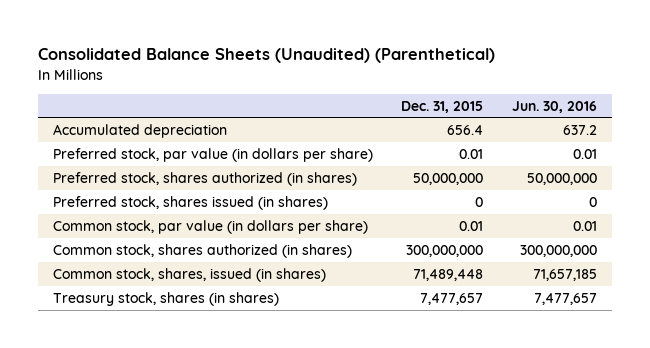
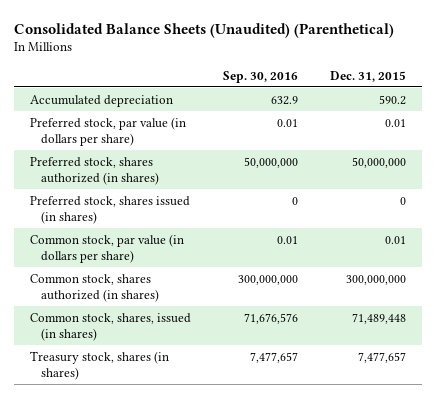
- | Dec. 31, 2015 | Jun. 30, 2016
+ | Sep. 30, 2016 | Dec. 31, 2015
- Accumulated depreciation | 656.4 | 637.2
+ Accumulated depreciation | 632.9 | 590.2

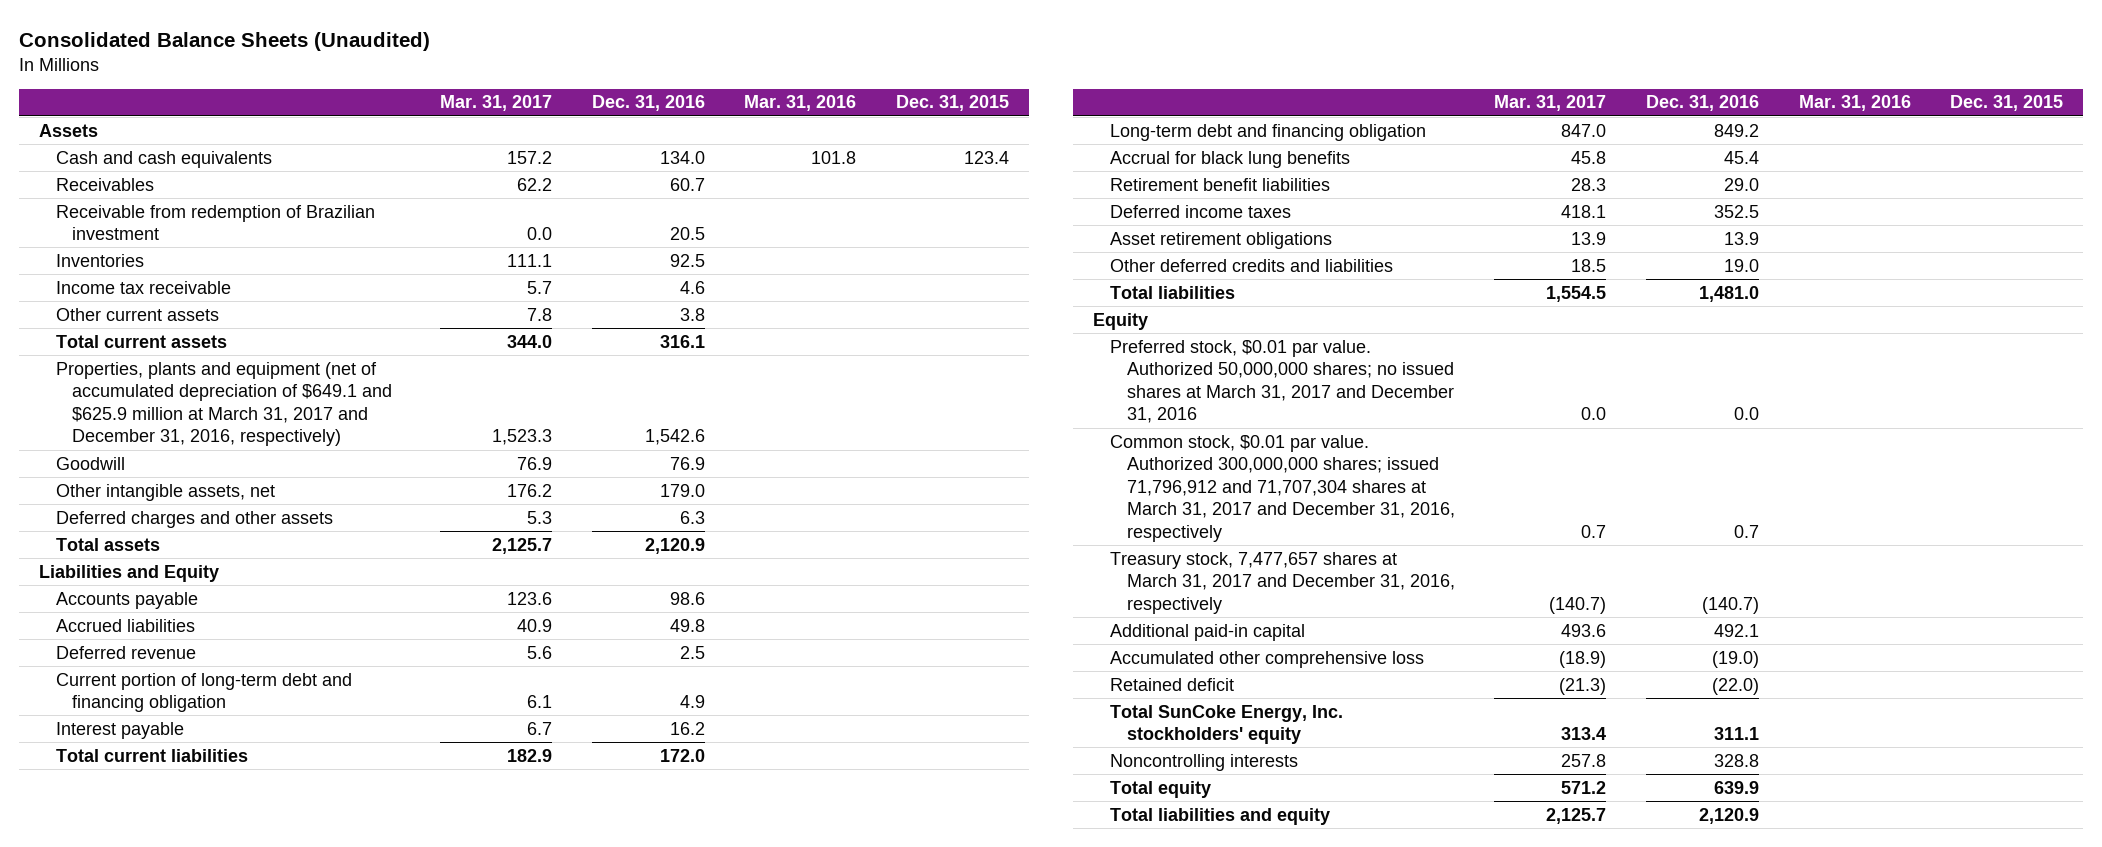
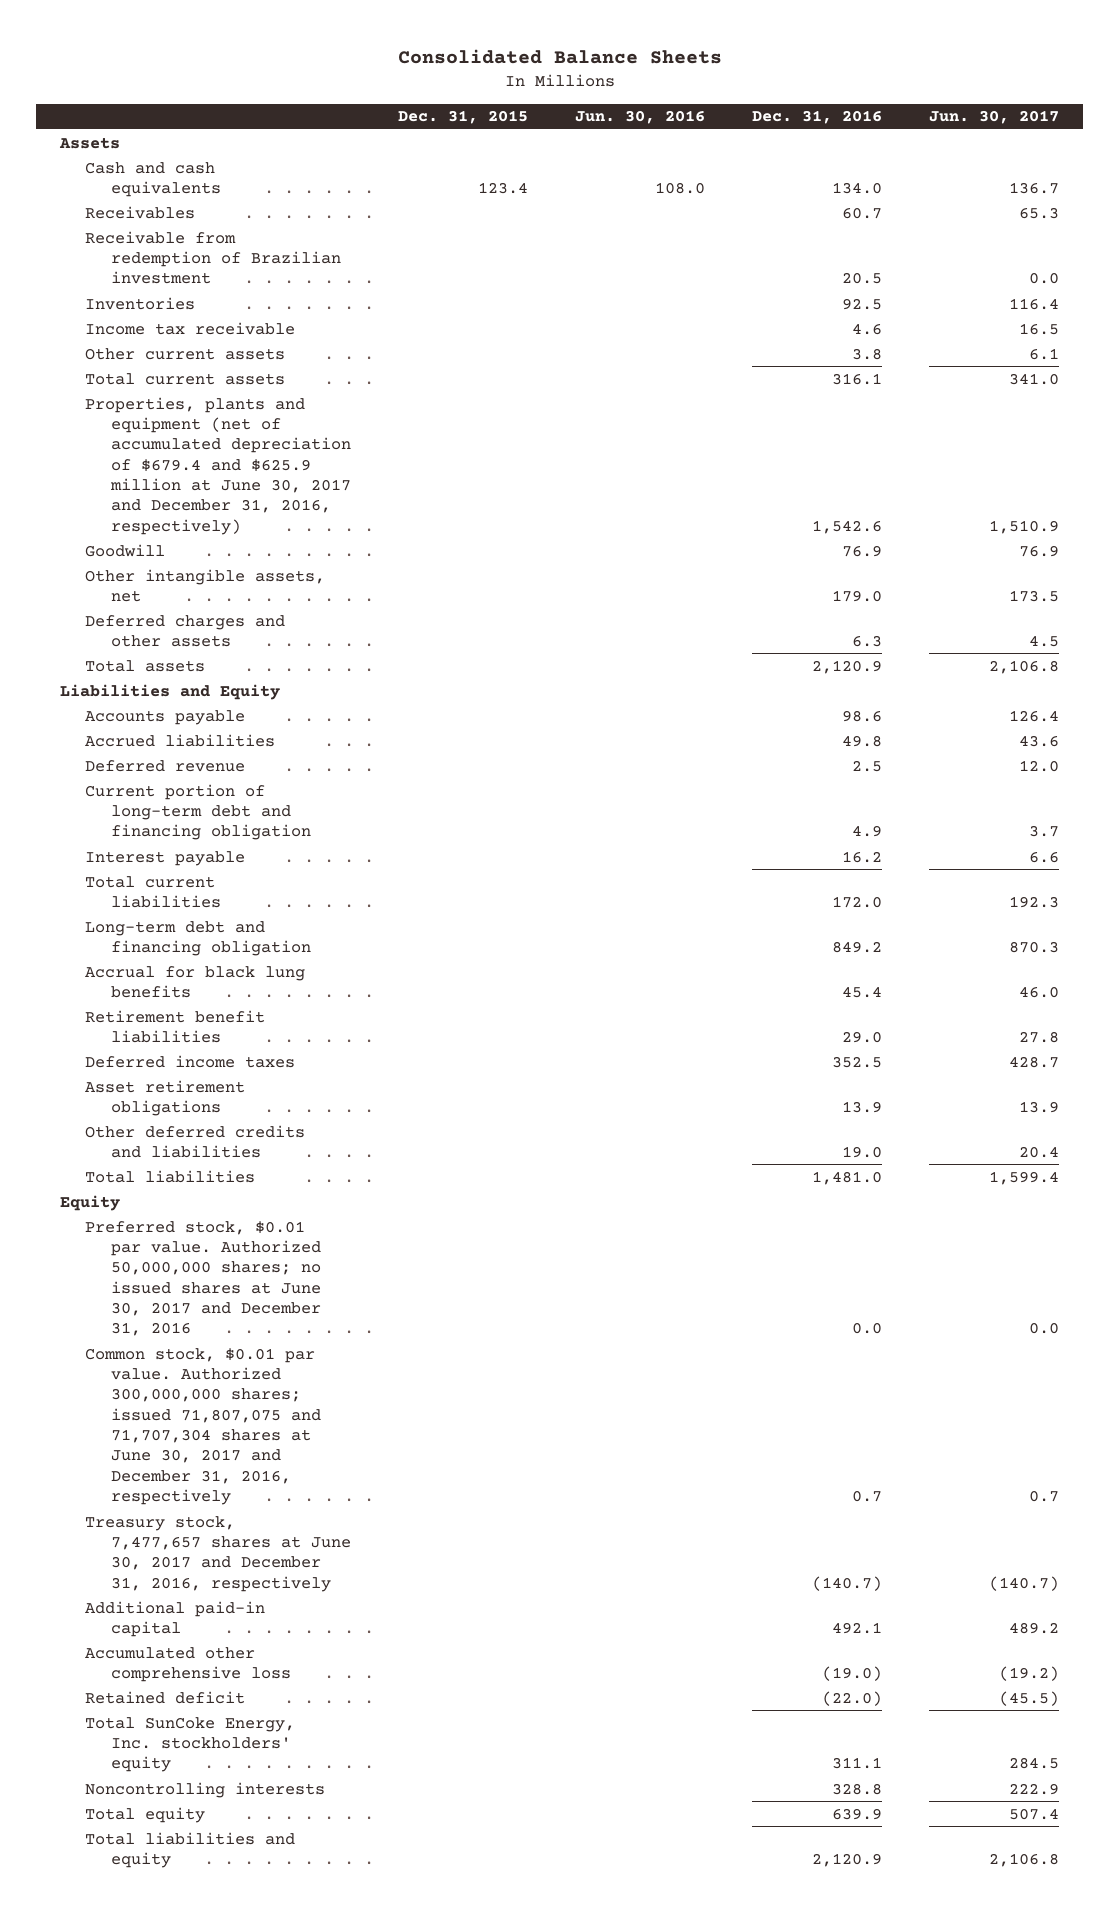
- Consolidated Balance Sheets (Unaudited)
+ Consolidated Balance Sheets
- | Mar. 31, 2017 | Dec. 31, 2016 | Mar. 31, 2016 | Dec. 31, 2015
+ | Dec. 31, 2015 | Jun. 30, 2016 | Dec. 31, 2016 | Jun. 30, 2017
- Properties, plants and equipment (net of accumulated depreciation of $649.1 and $625.9 million at March 31, 2017 and December 31, 2016, respectively) | 1,523.3 | 1,542.6 | |
+ Properties, plants and equipment (net of accumulated depreciation of $679.4 and $625.9 million at June 30, 2017 and December 31, 2016, respectively) | | | 1,542.6 | 1,510.9
- Preferred stock, $0.01 par value. Authorized 50,000,000 shares; no issued shares at March 31, 2017 and December 31, 2016 | 0.0 | 0.0 | |
- Common stock, $0.01 par value. Authorized 300,000,000 shares; issued 71,796,912 and 71,707,304 shares at March 31, 2017 and December 31, 2016, respectively | 0.7 | 0.7 | |
- Treasury stock, 7,477,657 shares at March 31, 2017 and December 31, 2016, respectively | (140.7) | (140.7) | |
+ Preferred stock, $0.01 par value. Authorized 50,000,000 shares; no issued shares at June 30, 2017 and December 31, 2016 | | | 0.0 | 0.0
+ Common stock, $0.01 par value. Authorized 300,000,000 shares; issued 71,807,075 and 71,707,304 shares at June 30, 2017 and December 31, 2016, respectively | | | 0.7 | 0.7
+ Treasury stock, 7,477,657 shares at June 30, 2017 and December 31, 2016, respectively | | | (140.7) | (140.7)

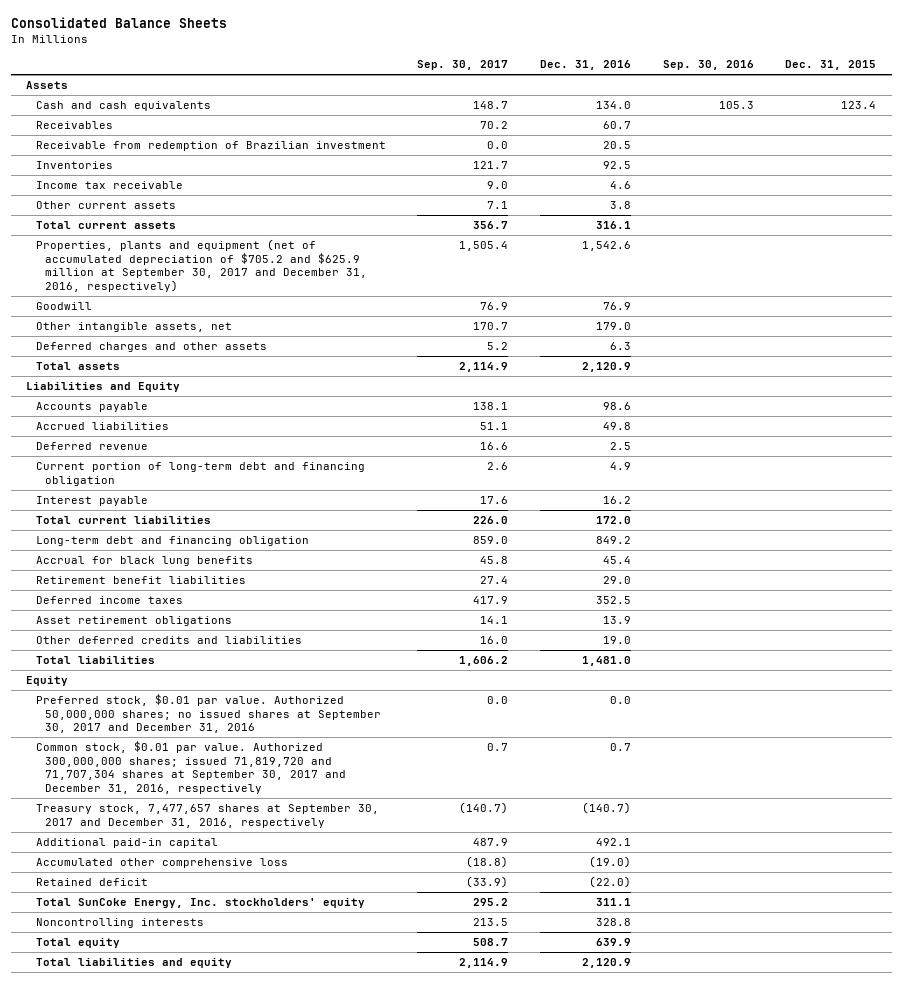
- | Dec. 31, 2015 | Jun. 30, 2016 | Dec. 31, 2016 | Jun. 30, 2017
+ | Sep. 30, 2017 | Dec. 31, 2016 | Sep. 30, 2016 | Dec. 31, 2015
- Properties, plants and equipment (net of accumulated depreciation of $679.4 and $625.9 million at June 30, 2017 and December 31, 2016, respectively) | | | 1,542.6 | 1,510.9
+ Properties, plants and equipment (net of accumulated depreciation of $705.2 and $625.9 million at September 30, 2017 and December 31, 2016, respectively) | 1,505.4 | 1,542.6 | |
- Preferred stock, $0.01 par value. Authorized 50,000,000 shares; no issued shares at June 30, 2017 and December 31, 2016 | | | 0.0 | 0.0
- Common stock, $0.01 par value. Authorized 300,000,000 shares; issued 71,807,075 and 71,707,304 shares at June 30, 2017 and December 31, 2016, respectively | | | 0.7 | 0.7
- Treasury stock, 7,477,657 shares at June 30, 2017 and December 31, 2016, respectively | | | (140.7) | (140.7)
+ Preferred stock, $0.01 par value. Authorized 50,000,000 shares; no issued shares at September 30, 2017 and December 31, 2016 | 0.0 | 0.0 | |
+ Common stock, $0.01 par value. Authorized 300,000,000 shares; issued 71,819,720 and 71,707,304 shares at September 30, 2017 and December 31, 2016, respectively | 0.7 | 0.7 | |
+ Treasury stock, 7,477,657 shares at September 30, 2017 and December 31, 2016, respectively | (140.7) | (140.7) | |

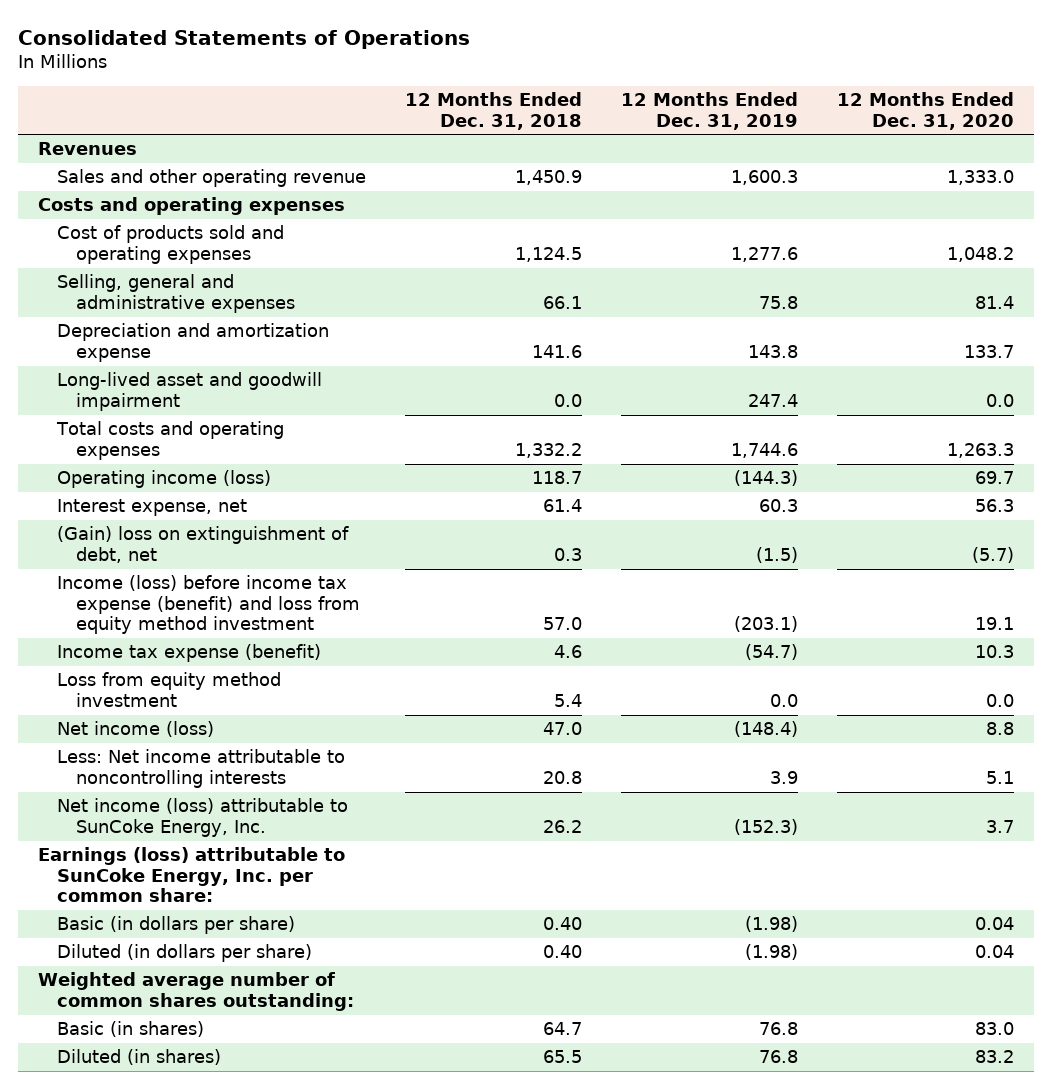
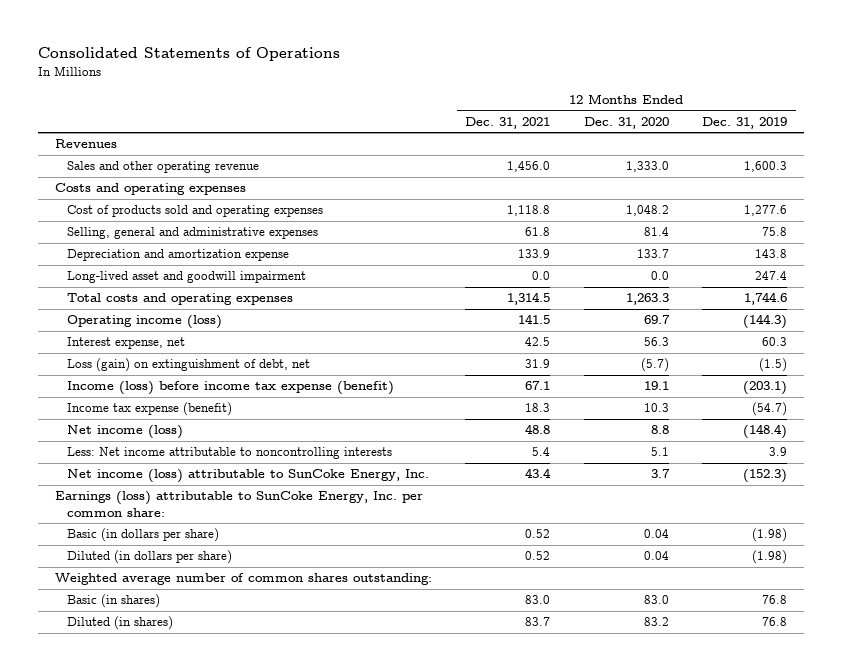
- | 12 Months Ended Dec. 31, 2018 | 12 Months Ended Dec. 31, 2019 | 12 Months Ended Dec. 31, 2020
+ | 12 Months Ended Dec. 31, 2021 | 12 Months Ended Dec. 31, 2020 | 12 Months Ended Dec. 31, 2019
- (Gain) loss on extinguishment of debt, net | 0.3 | (1.5) | (5.7)
- Income (loss) before income tax expense (benefit) and loss from equity method investment | 57.0 | (203.1) | 19.1
+ Loss (gain) on extinguishment of debt, net | 31.9 | (5.7) | (1.5)
+ Income (loss) before income tax expense (benefit) | 67.1 | 19.1 | (203.1)
- Loss from equity method investment | 5.4 | 0.0 | 0.0

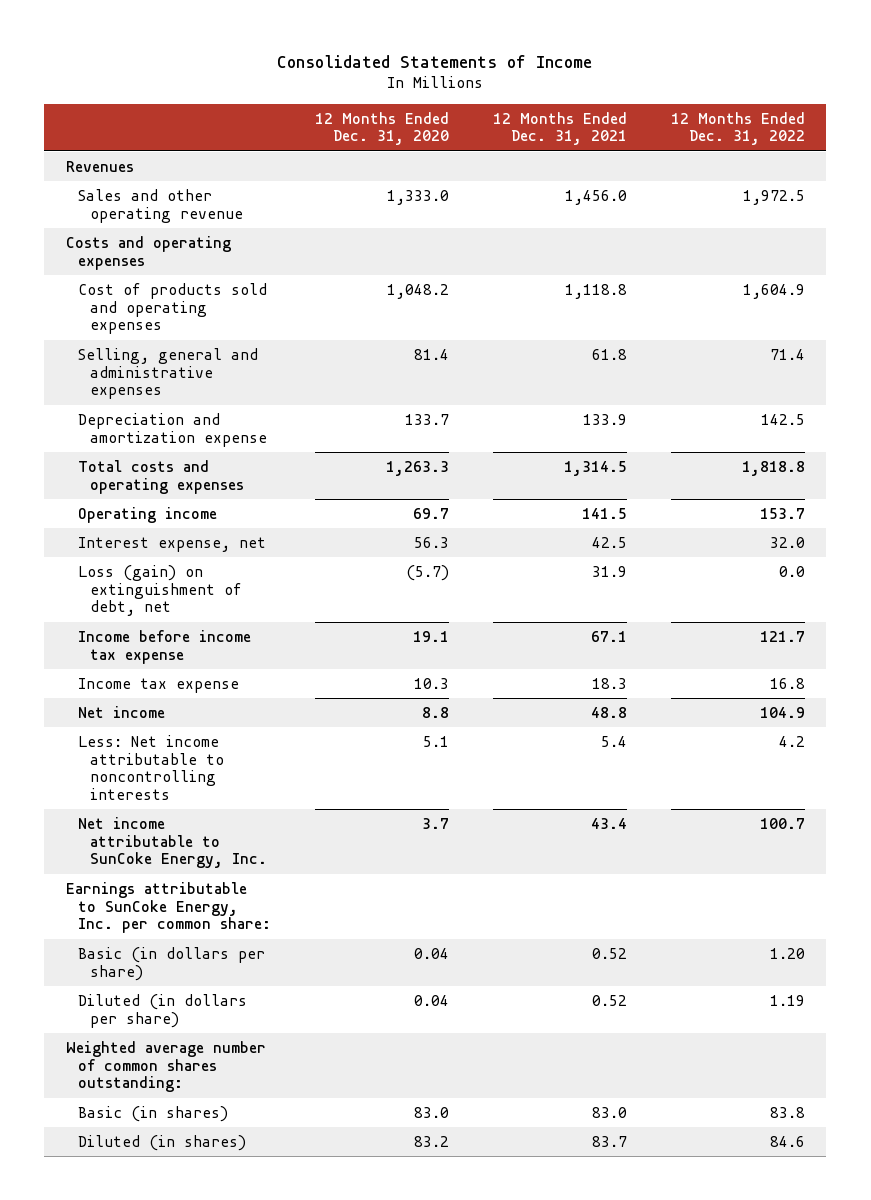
- Consolidated Statements of Operations
+ Consolidated Statements of Income
- | 12 Months Ended Dec. 31, 2021 | 12 Months Ended Dec. 31, 2020 | 12 Months Ended Dec. 31, 2019
+ | 12 Months Ended Dec. 31, 2020 | 12 Months Ended Dec. 31, 2021 | 12 Months Ended Dec. 31, 2022
- Long-lived asset and goodwill impairment | 0.0 | 0.0 | 247.4
- Operating income (loss) | 141.5 | 69.7 | (144.3)
+ Operating income | 69.7 | 141.5 | 153.7
- Income (loss) before income tax expense (benefit) | 67.1 | 19.1 | (203.1)
- Income tax expense (benefit) | 18.3 | 10.3 | (54.7)
- Net income (loss) | 48.8 | 8.8 | (148.4)
+ Income before income tax expense | 19.1 | 67.1 | 121.7
+ Income tax expense | 10.3 | 18.3 | 16.8
+ Net income | 8.8 | 48.8 | 104.9
- Net income (loss) attributable to SunCoke Energy, Inc. | 43.4 | 3.7 | (152.3)
- Earnings (loss) attributable to SunCoke Energy, Inc. per common share:
+ Net income attributable to SunCoke Energy, Inc. | 3.7 | 43.4 | 100.7
+ Earnings attributable to SunCoke Energy, Inc. per common share:

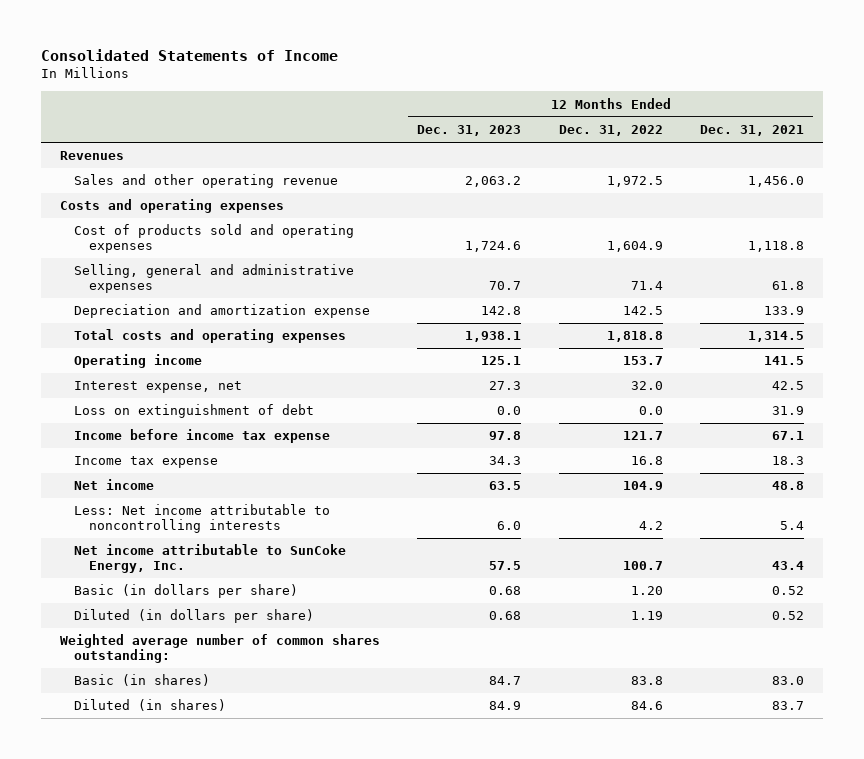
- | 12 Months Ended Dec. 31, 2020 | 12 Months Ended Dec. 31, 2021 | 12 Months Ended Dec. 31, 2022
+ | 12 Months Ended Dec. 31, 2023 | 12 Months Ended Dec. 31, 2022 | 12 Months Ended Dec. 31, 2021
- Loss (gain) on extinguishment of debt, net | (5.7) | 31.9 | 0.0
+ Loss on extinguishment of debt | 0.0 | 0.0 | 31.9
- Earnings attributable to SunCoke Energy, Inc. per common share:

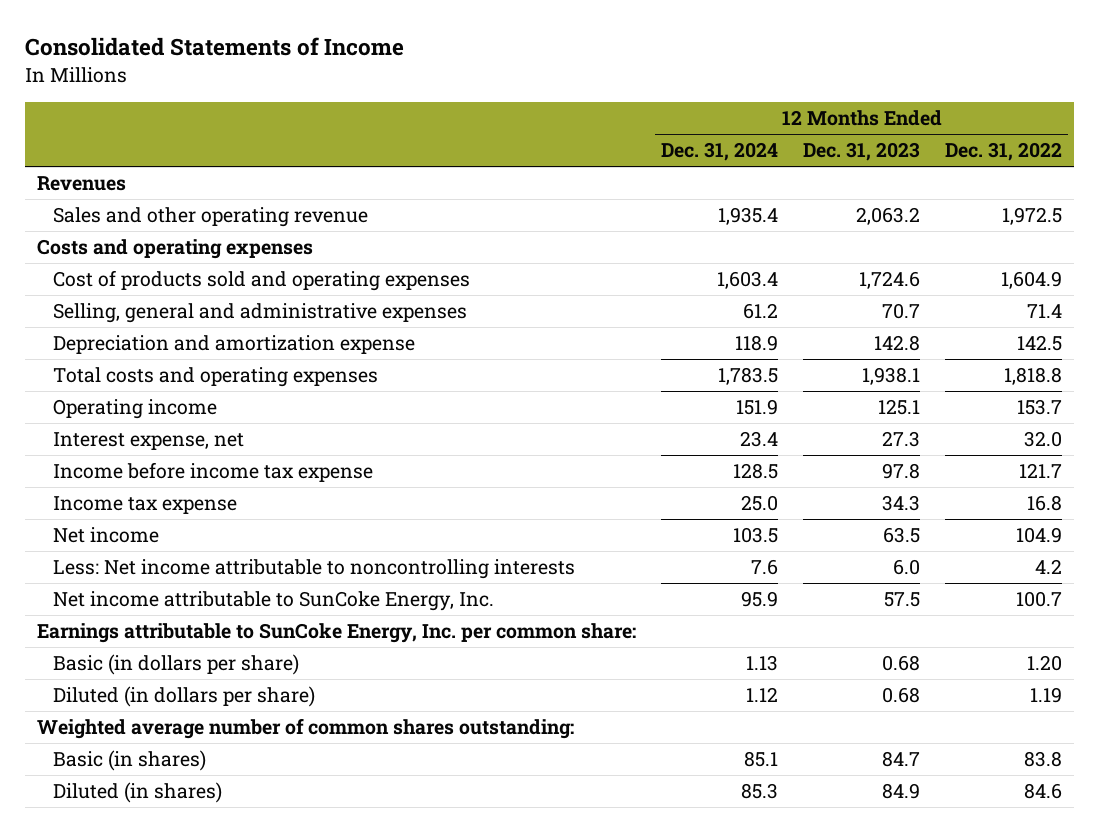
- | 12 Months Ended Dec. 31, 2023 | 12 Months Ended Dec. 31, 2022 | 12 Months Ended Dec. 31, 2021
+ | 12 Months Ended Dec. 31, 2024 | 12 Months Ended Dec. 31, 2023 | 12 Months Ended Dec. 31, 2022
- Loss on extinguishment of debt | 0.0 | 0.0 | 31.9
+ Earnings attributable to SunCoke Energy, Inc. per common share:

